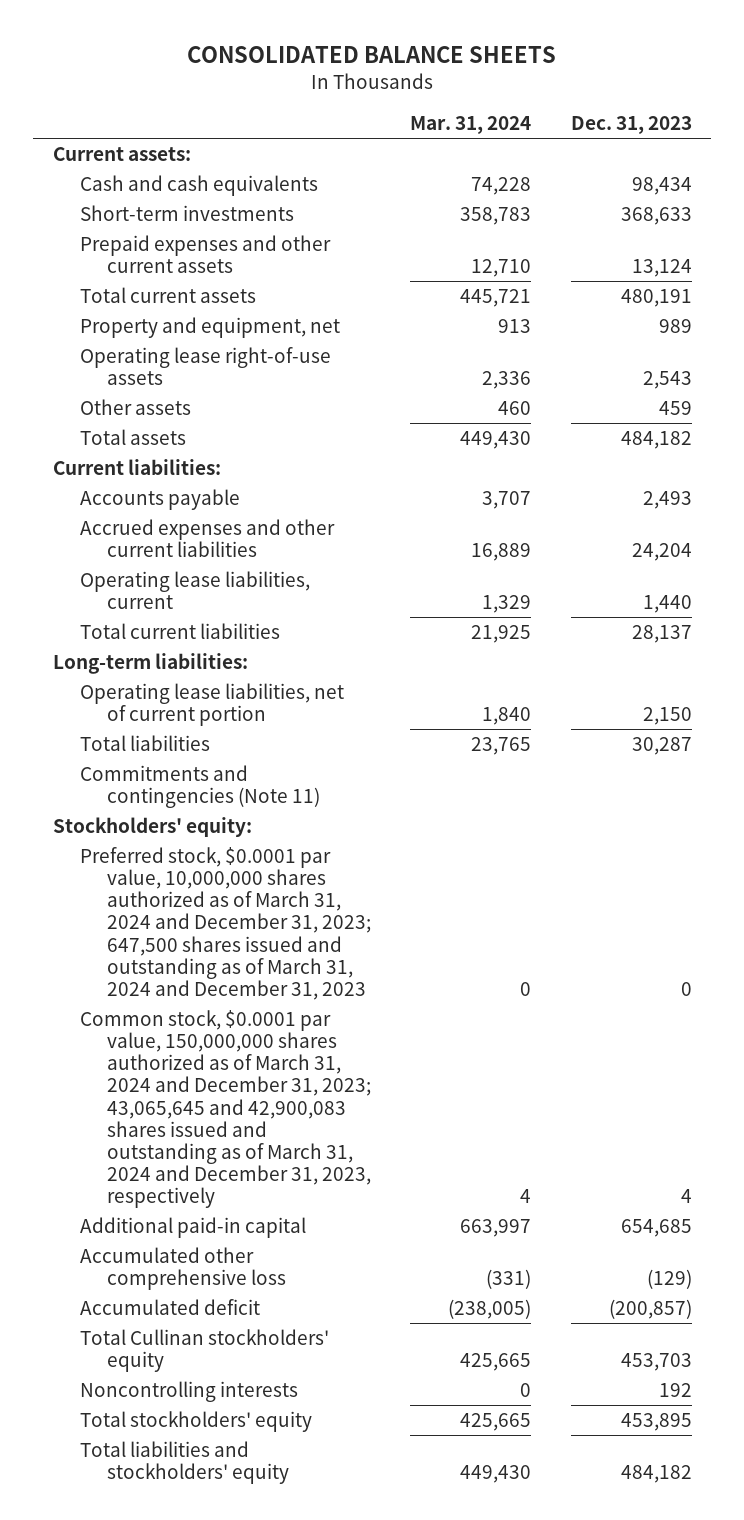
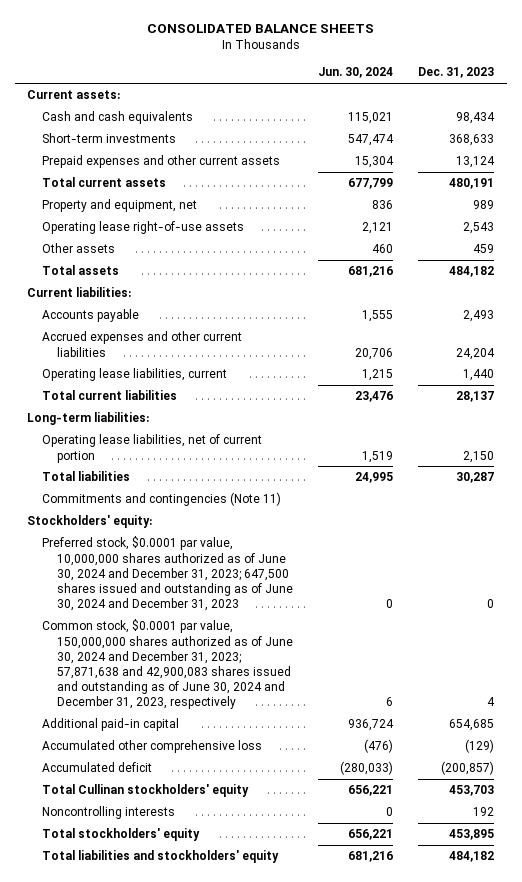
- | Mar. 31, 2024 | Dec. 31, 2023
+ | Jun. 30, 2024 | Dec. 31, 2023
- Preferred stock, $0.0001 par value, 10,000,000 shares authorized as of March 31, 2024 and December 31, 2023; 647,500 shares issued and outstanding as of March 31, 2024 and December 31, 2023 | 0 | 0
- Common stock, $0.0001 par value, 150,000,000 shares authorized as of March 31, 2024 and December 31, 2023; 43,065,645 and 42,900,083 shares issued and outstanding as of March 31, 2024 and December 31, 2023, respectively | 4 | 4
+ Preferred stock, $0.0001 par value, 10,000,000 shares authorized as of June 30, 2024 and December 31, 2023; 647,500 shares issued and outstanding as of June 30, 2024 and December 31, 2023 | 0 | 0
+ Common stock, $0.0001 par value, 150,000,000 shares authorized as of June 30, 2024 and December 31, 2023; 57,871,638 and 42,900,083 shares issued and outstanding as of June 30, 2024 and December 31, 2023, respectively | 6 | 4

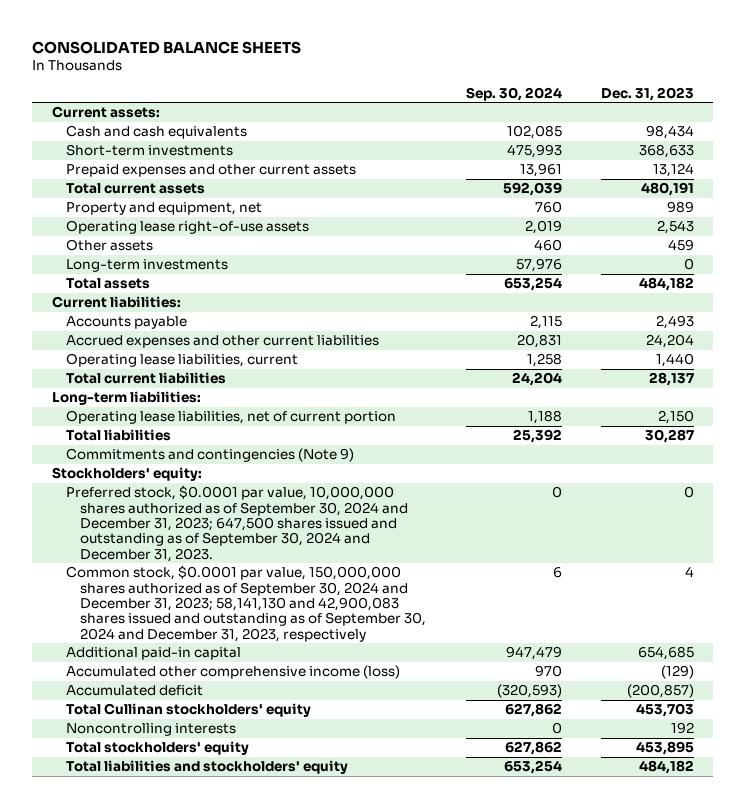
- | Jun. 30, 2024 | Dec. 31, 2023
+ | Sep. 30, 2024 | Dec. 31, 2023
+ Long-term investments | 57,976 | 0
- Commitments and contingencies (Note 11)
+ Commitments and contingencies (Note 9)
- Preferred stock, $0.0001 par value, 10,000,000 shares authorized as of June 30, 2024 and December 31, 2023; 647,500 shares issued and outstanding as of June 30, 2024 and December 31, 2023 | 0 | 0
- Common stock, $0.0001 par value, 150,000,000 shares authorized as of June 30, 2024 and December 31, 2023; 57,871,638 and 42,900,083 shares issued and outstanding as of June 30, 2024 and December 31, 2023, respectively | 6 | 4
+ Preferred stock, $0.0001 par value, 10,000,000 shares authorized as of September 30, 2024 and December 31, 2023; 647,500 shares issued and outstanding as of September 30, 2024 and December 31, 2023. | 0 | 0
+ Common stock, $0.0001 par value, 150,000,000 shares authorized as of September 30, 2024 and December 31, 2023; 58,141,130 and 42,900,083 shares issued and outstanding as of September 30, 2024 and December 31, 2023, respectively | 6 | 4
- Accumulated other comprehensive loss | (476) | (129)
+ Accumulated other comprehensive income (loss) | 970 | (129)

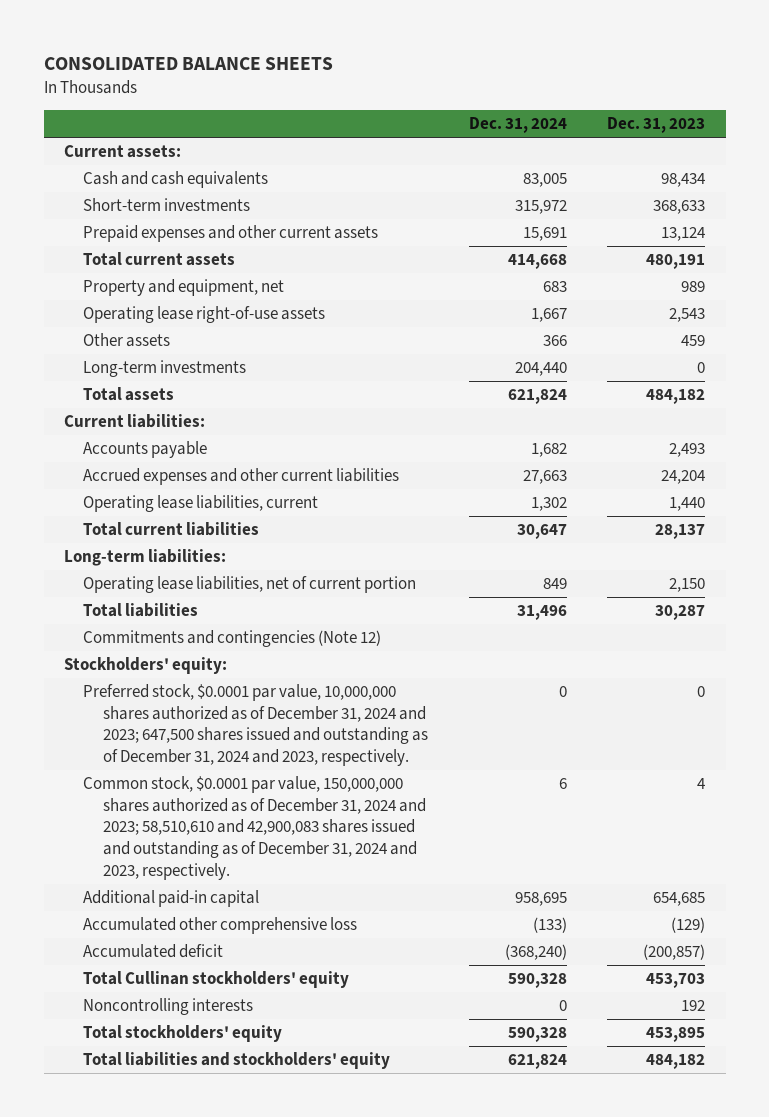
- | Sep. 30, 2024 | Dec. 31, 2023
+ | Dec. 31, 2024 | Dec. 31, 2023
- Commitments and contingencies (Note 9)
+ Commitments and contingencies (Note 12)
- Preferred stock, $0.0001 par value, 10,000,000 shares authorized as of September 30, 2024 and December 31, 2023; 647,500 shares issued and outstanding as of September 30, 2024 and December 31, 2023. | 0 | 0
- Common stock, $0.0001 par value, 150,000,000 shares authorized as of September 30, 2024 and December 31, 2023; 58,141,130 and 42,900,083 shares issued and outstanding as of September 30, 2024 and December 31, 2023, respectively | 6 | 4
+ Preferred stock, $0.0001 par value, 10,000,000 shares authorized as of December 31, 2024 and 2023; 647,500 shares issued and outstanding as of December 31, 2024 and 2023, respectively. | 0 | 0
+ Common stock, $0.0001 par value, 150,000,000 shares authorized as of December 31, 2024 and 2023; 58,510,610 and 42,900,083 shares issued and outstanding as of December 31, 2024 and 2023, respectively. | 6 | 4
- Accumulated other comprehensive income (loss) | 970 | (129)
+ Accumulated other comprehensive loss | (133) | (129)

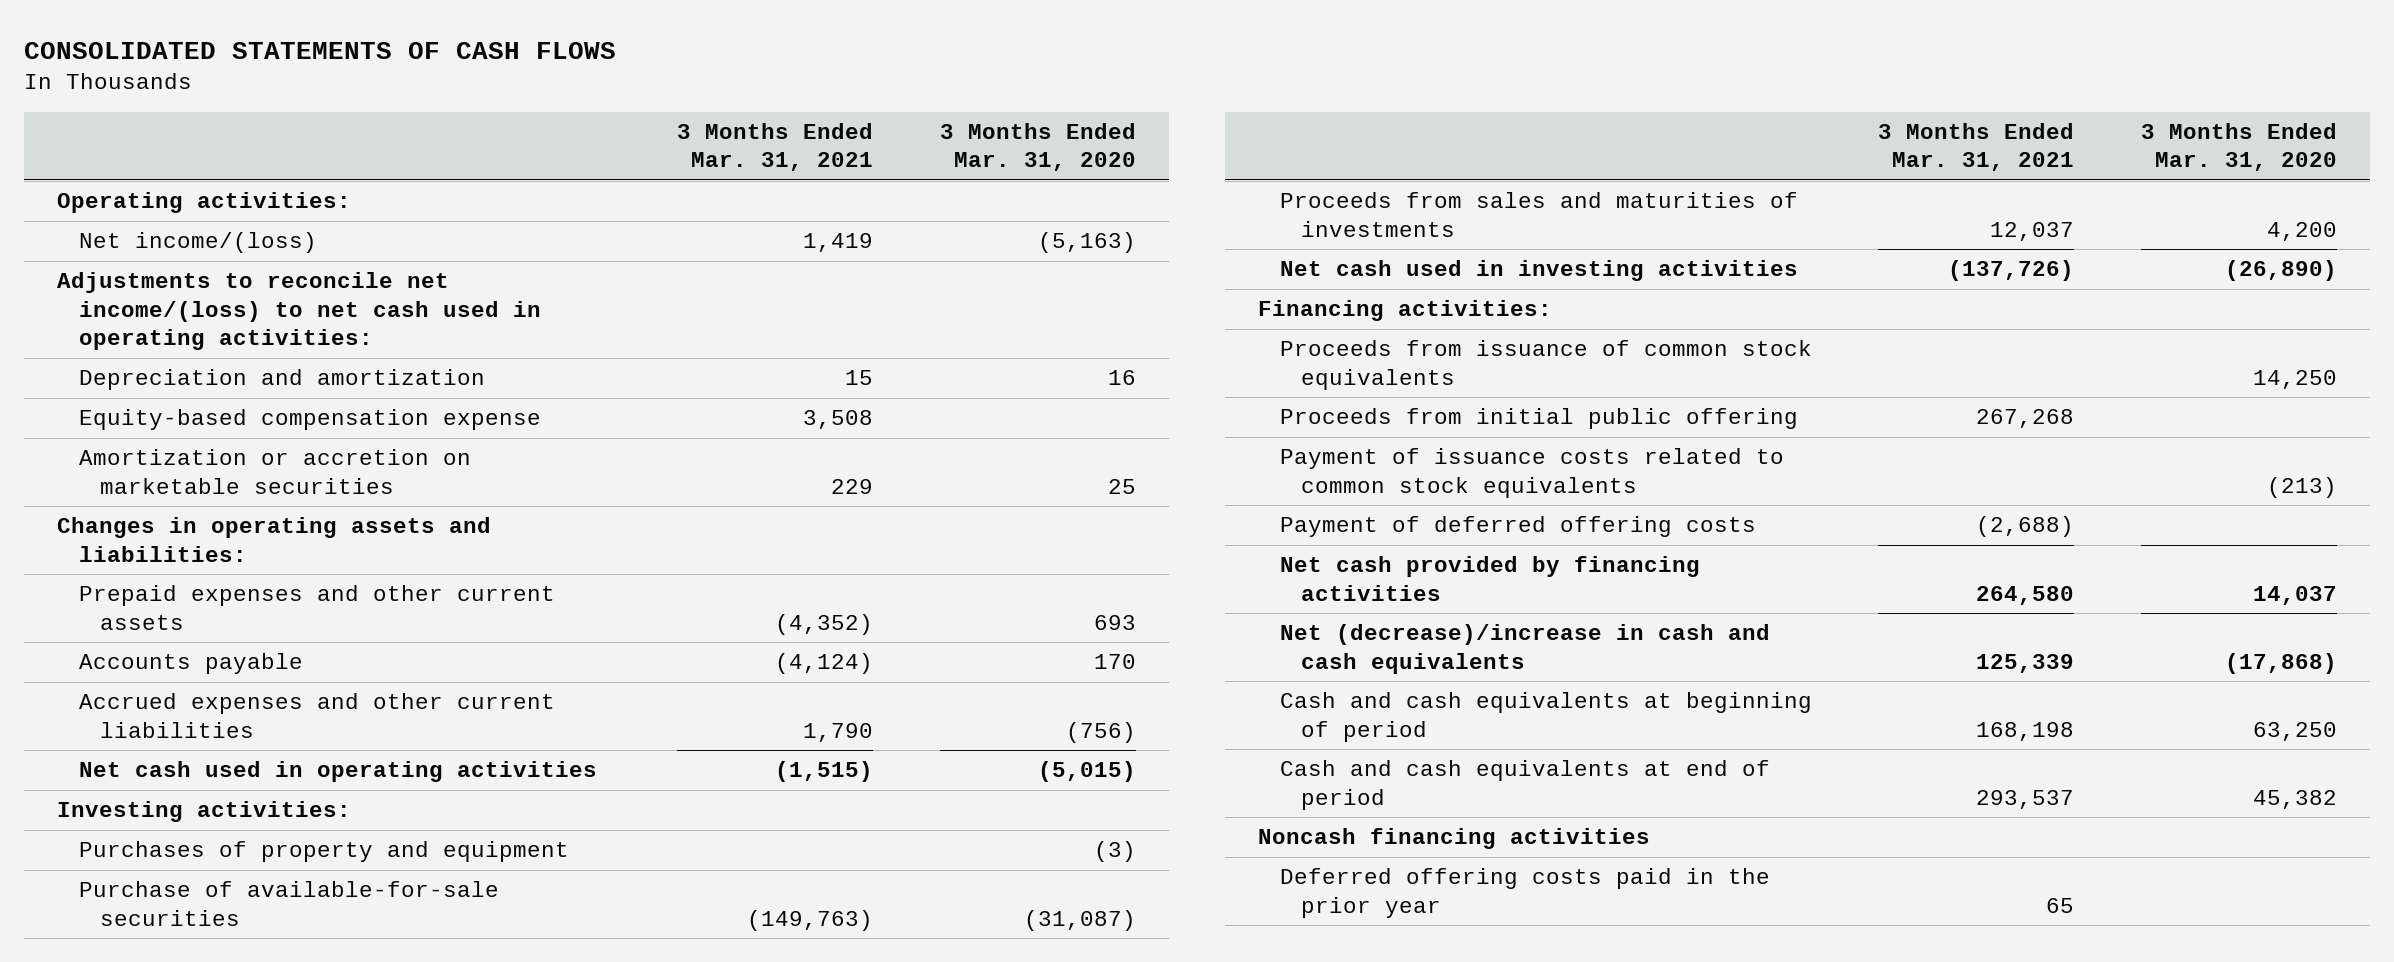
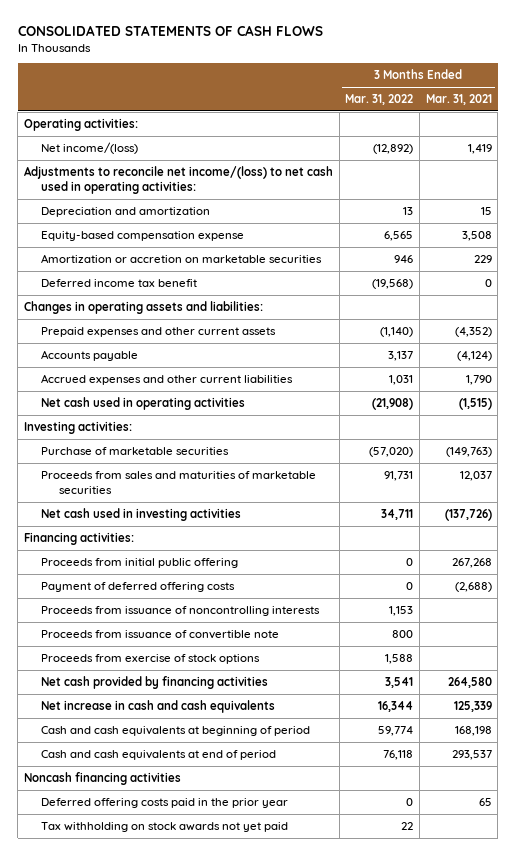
- | 3 Months Ended Mar. 31, 2021 | 3 Months Ended Mar. 31, 2020
+ | 3 Months Ended Mar. 31, 2022 | 3 Months Ended Mar. 31, 2021
+ Deferred income tax benefit | (19,568) | 0
- Purchases of property and equipment | | (3)
- Purchase of available-for-sale securities | (149,763) | (31,087)
- Proceeds from sales and maturities of investments | 12,037 | 4,200
+ Purchase of marketable securities | (57,020) | (149,763)
+ Proceeds from sales and maturities of marketable securities | 91,731 | 12,037
- Proceeds from issuance of common stock equivalents | | 14,250
- Payment of issuance costs related to common stock equivalents | | (213)
+ Proceeds from issuance of noncontrolling interests | 1,153 |
+ Proceeds from issuance of convertible note | 800 |
+ Proceeds from exercise of stock options | 1,588 |
- Net (decrease)/increase in cash and cash equivalents | 125,339 | (17,868)
+ Net increase in cash and cash equivalents | 16,344 | 125,339
+ Tax withholding on stock awards not yet paid | 22 |

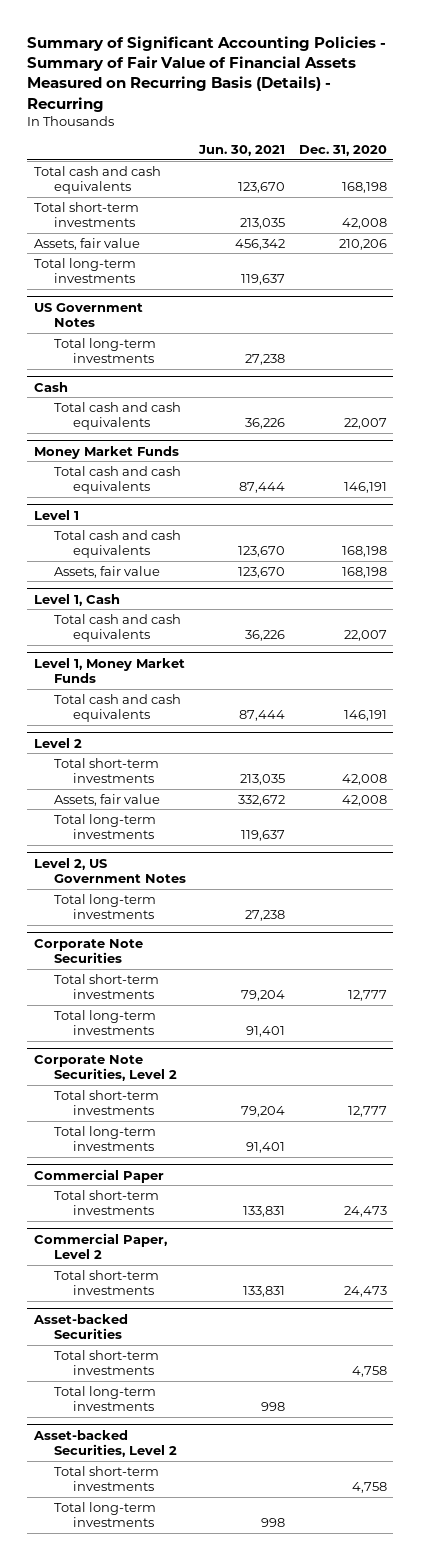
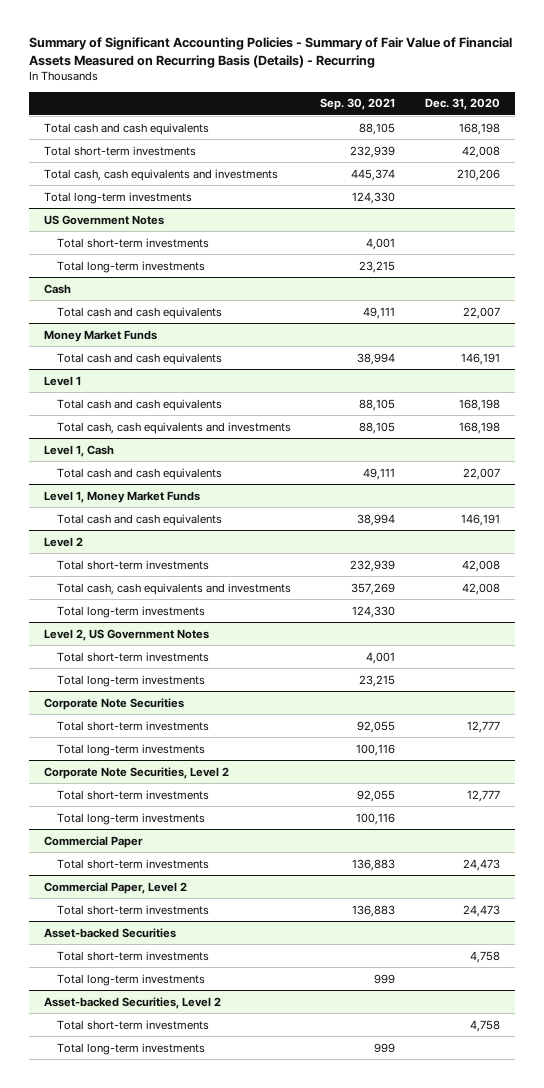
- | Jun. 30, 2021 | Dec. 31, 2020
+ | Sep. 30, 2021 | Dec. 31, 2020
- Assets, fair value | 456,342 | 210,206
+ Total cash, cash equivalents and investments | 445,374 | 210,206
@ US Government Notes
+ Total short-term investments | 4,001 |
@ Level 1
- Assets, fair value | 123,670 | 168,198
+ Total cash, cash equivalents and investments | 88,105 | 168,198
@ Level 2
- Assets, fair value | 332,672 | 42,008
+ Total cash, cash equivalents and investments | 357,269 | 42,008
@ Level 2, US Government Notes
+ Total short-term investments | 4,001 |

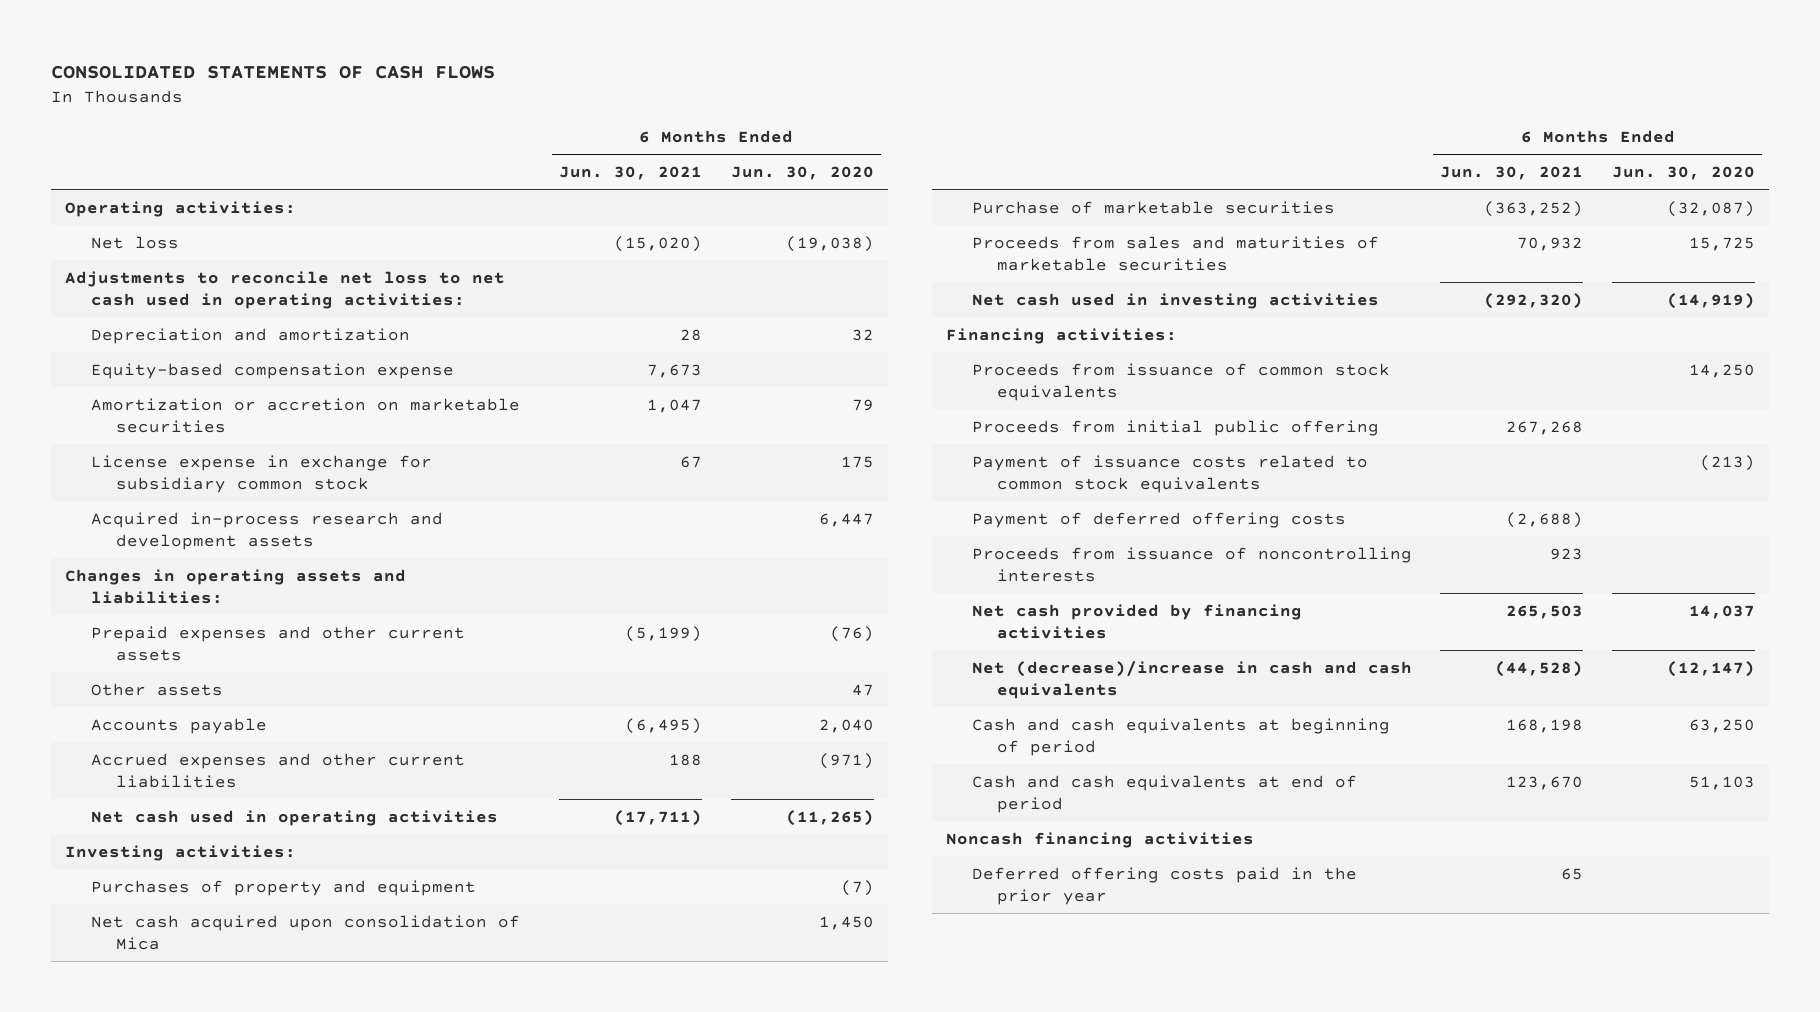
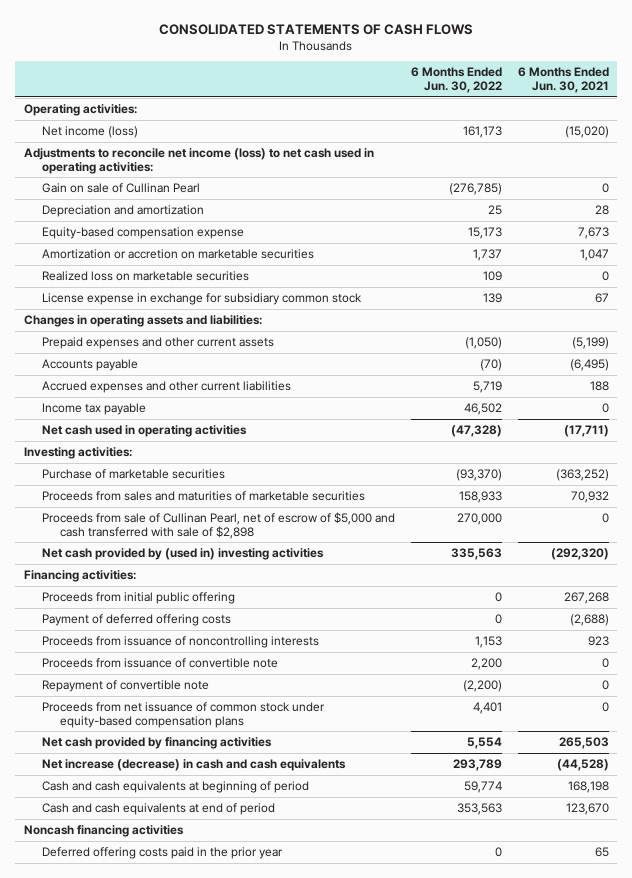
- | 6 Months Ended Jun. 30, 2021 | 6 Months Ended Jun. 30, 2020
+ | 6 Months Ended Jun. 30, 2022 | 6 Months Ended Jun. 30, 2021
- Net loss | (15,020) | (19,038)
- Adjustments to reconcile net loss to net cash used in operating activities:
+ Net income (loss) | 161,173 | (15,020)
+ Adjustments to reconcile net income (loss) to net cash used in operating activities:
+ Gain on sale of Cullinan Pearl | (276,785) | 0
+ Realized loss on marketable securities | 109 | 0
- Acquired in-process research and development assets | | 6,447
- Other assets | | 47
+ Income tax payable | 46,502 | 0
- Purchases of property and equipment | | (7)
- Net cash acquired upon consolidation of Mica | | 1,450
- Net cash used in investing activities | (292,320) | (14,919)
+ Proceeds from sale of Cullinan Pearl, net of escrow of $5,000 and cash transferred with sale of $2,898 | 270,000 | 0
+ Net cash provided by (used in) investing activities | 335,563 | (292,320)
- Proceeds from issuance of common stock equivalents | | 14,250
- Payment of issuance costs related to common stock equivalents | | (213)
+ Proceeds from issuance of convertible note | 2,200 | 0
+ Repayment of convertible note | (2,200) | 0
+ Proceeds from net issuance of common stock under equity-based compensation plans | 4,401 | 0
- Net (decrease)/increase in cash and cash equivalents | (44,528) | (12,147)
+ Net increase (decrease) in cash and cash equivalents | 293,789 | (44,528)

